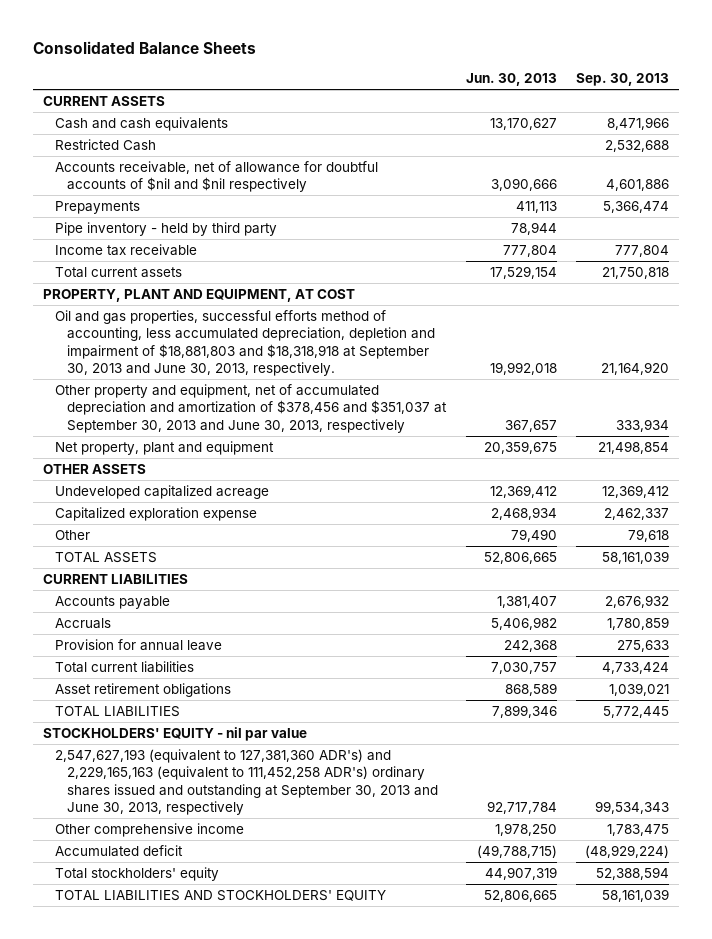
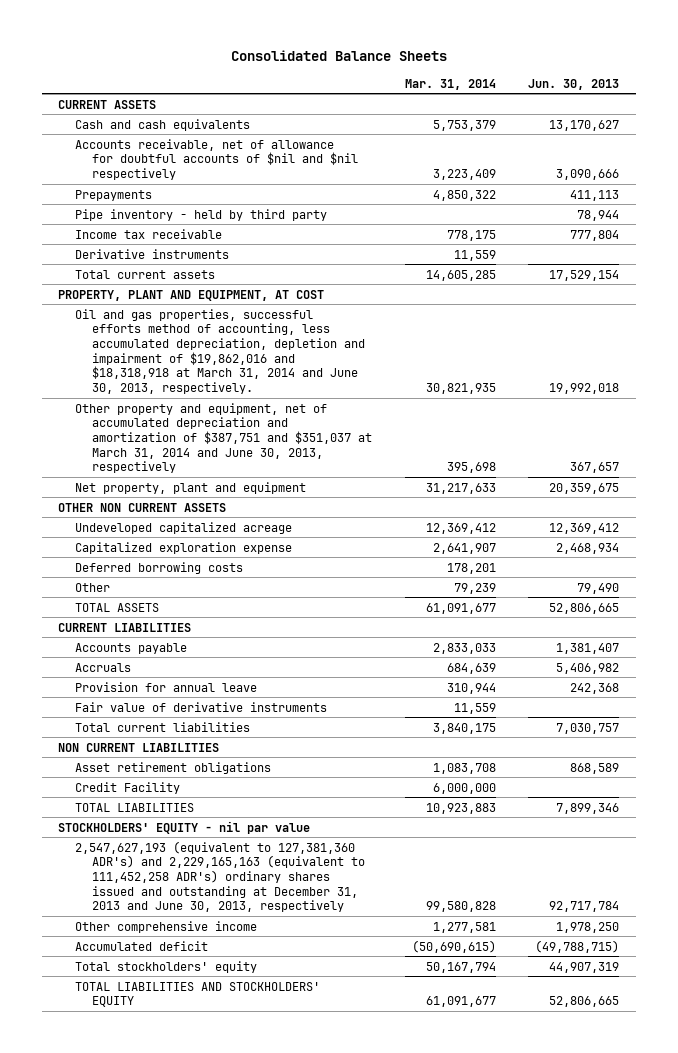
- | Jun. 30, 2013 | Sep. 30, 2013
+ | Mar. 31, 2014 | Jun. 30, 2013
- Restricted Cash | | 2,532,688
+ Derivative instruments | 11,559 |
- Oil and gas properties, successful efforts method of accounting, less accumulated depreciation, depletion and impairment of $18,881,803 and $18,318,918 at September 30, 2013 and June 30, 2013, respectively. | 19,992,018 | 21,164,920
- Other property and equipment, net of accumulated depreciation and amortization of $378,456 and $351,037 at September 30, 2013 and June 30, 2013, respectively | 367,657 | 333,934
+ Oil and gas properties, successful efforts method of accounting, less accumulated depreciation, depletion and impairment of $19,862,016 and $18,318,918 at March 31, 2014 and June 30, 2013, respectively. | 30,821,935 | 19,992,018
+ Other property and equipment, net of accumulated depreciation and amortization of $387,751 and $351,037 at March 31, 2014 and June 30, 2013, respectively | 395,698 | 367,657
- OTHER ASSETS
+ OTHER NON CURRENT ASSETS
+ Deferred borrowing costs | 178,201 |
+ Fair value of derivative instruments | 11,559 |
+ NON CURRENT LIABILITIES
+ Credit Facility | 6,000,000 |
- 2,547,627,193 (equivalent to 127,381,360 ADR's) and 2,229,165,163 (equivalent to 111,452,258 ADR's) ordinary shares issued and outstanding at September 30, 2013 and June 30, 2013, respectively | 92,717,784 | 99,534,343
+ 2,547,627,193 (equivalent to 127,381,360 ADR's) and 2,229,165,163 (equivalent to 111,452,258 ADR's) ordinary shares issued and outstanding at December 31, 2013 and June 30, 2013, respectively | 99,580,828 | 92,717,784

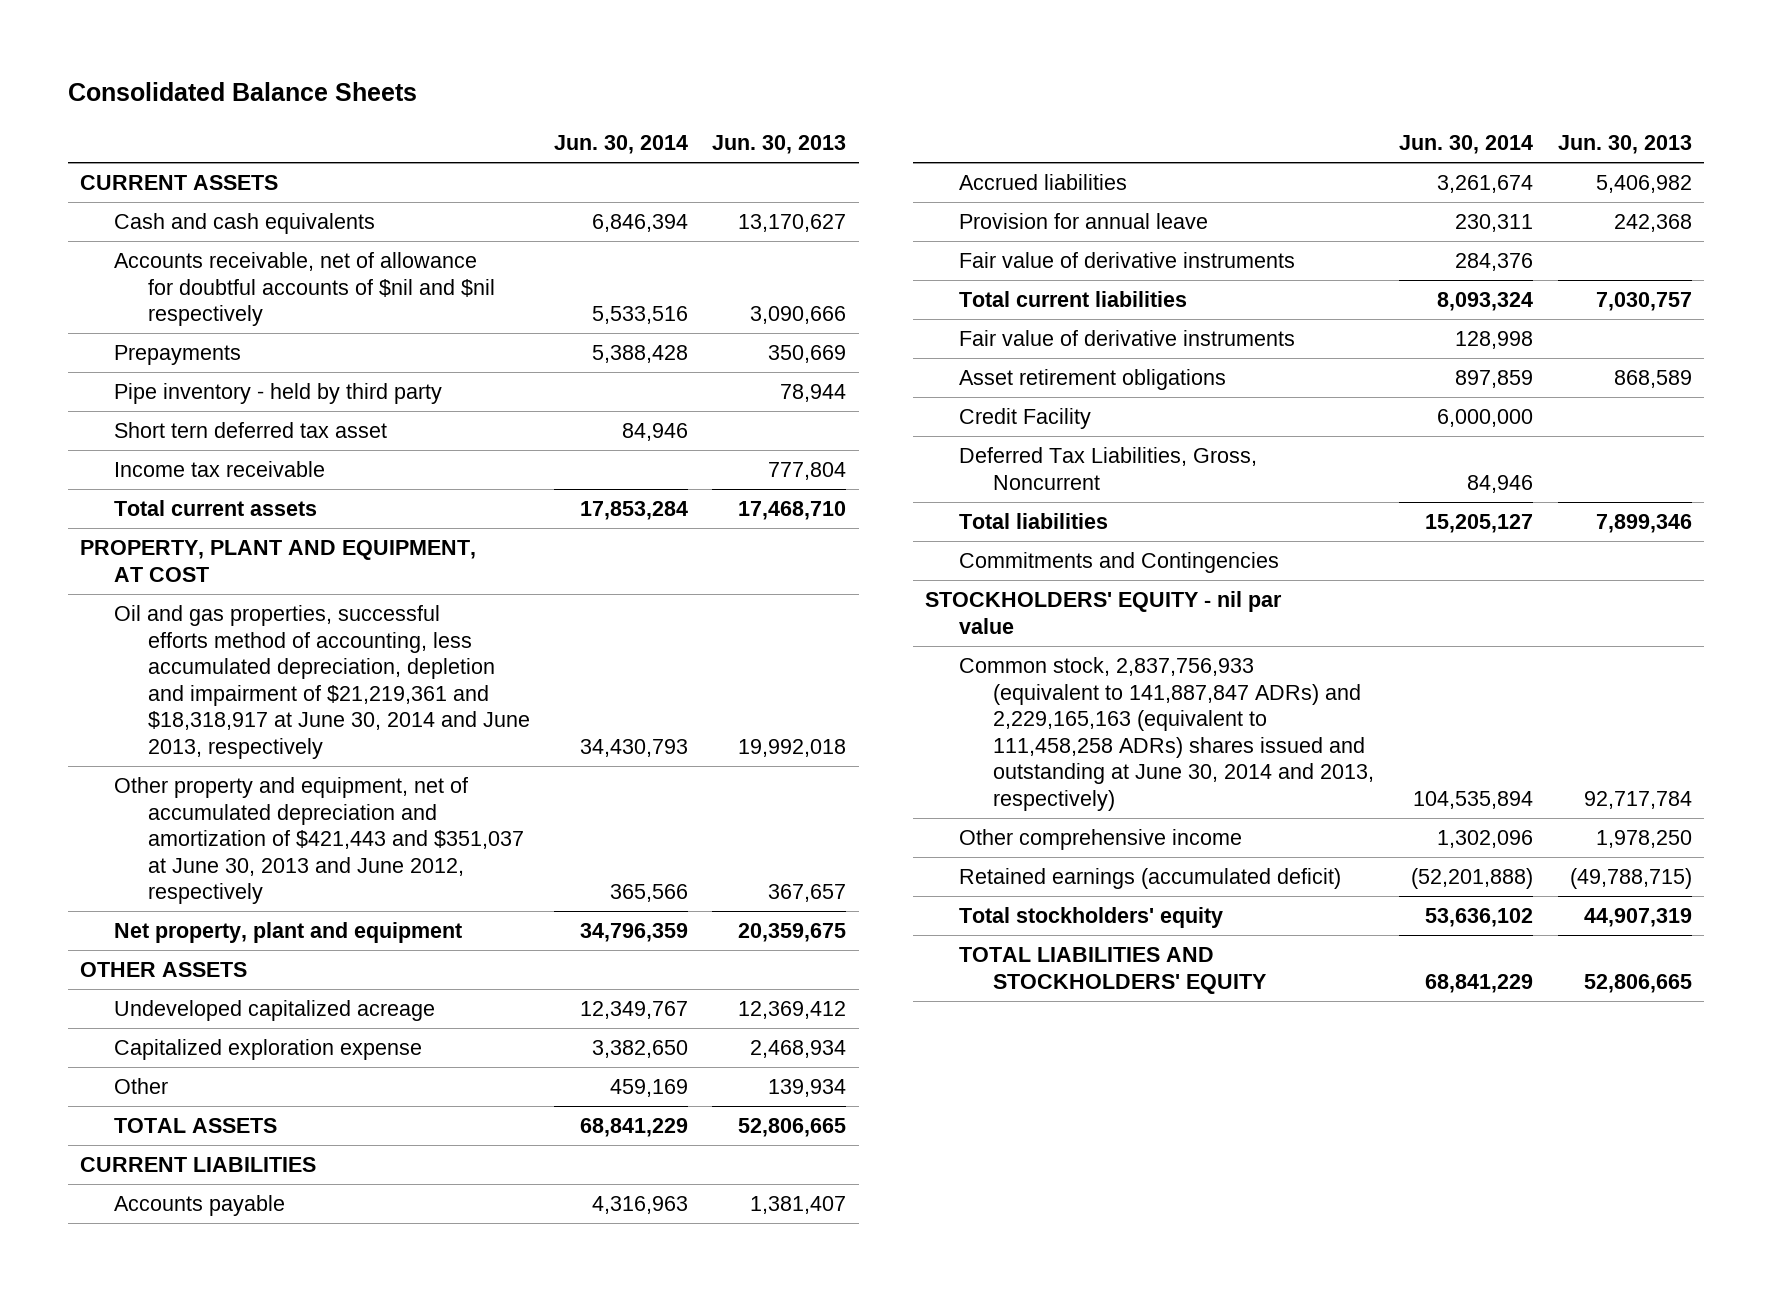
- | Mar. 31, 2014 | Jun. 30, 2013
+ | Jun. 30, 2014 | Jun. 30, 2013
- Prepayments | 4,850,322 | 411,113
+ Prepayments | 5,388,428 | 350,669
+ Short tern deferred tax asset | 84,946 |
- Derivative instruments | 11,559 |
- Total current assets | 14,605,285 | 17,529,154
+ Total current assets | 17,853,284 | 17,468,710
- Oil and gas properties, successful efforts method of accounting, less accumulated depreciation, depletion and impairment of $19,862,016 and $18,318,918 at March 31, 2014 and June 30, 2013, respectively. | 30,821,935 | 19,992,018
- Other property and equipment, net of accumulated depreciation and amortization of $387,751 and $351,037 at March 31, 2014 and June 30, 2013, respectively | 395,698 | 367,657
+ Oil and gas properties, successful efforts method of accounting, less accumulated depreciation, depletion and impairment of $21,219,361 and $18,318,917 at June 30, 2014 and June 2013, respectively | 34,430,793 | 19,992,018
+ Other property and equipment, net of accumulated depreciation and amortization of $421,443 and $351,037 at June 30, 2013 and June 2012, respectively | 365,566 | 367,657
- OTHER NON CURRENT ASSETS
+ OTHER ASSETS
- Deferred borrowing costs | 178,201 |
- Other | 79,239 | 79,490
+ Other | 459,169 | 139,934
- Accruals | 684,639 | 5,406,982
+ Accrued liabilities | 3,261,674 | 5,406,982
- NON CURRENT LIABILITIES
+ Fair value of derivative instruments | 128,998 |
- TOTAL LIABILITIES | 10,923,883 | 7,899,346
+ Deferred Tax Liabilities, Gross, Noncurrent | 84,946 |
+ Total liabilities | 15,205,127 | 7,899,346
+ Commitments and Contingencies
- 2,547,627,193 (equivalent to 127,381,360 ADR's) and 2,229,165,163 (equivalent to 111,452,258 ADR's) ordinary shares issued and outstanding at December 31, 2013 and June 30, 2013, respectively | 99,580,828 | 92,717,784
+ Common stock, 2,837,756,933 (equivalent to 141,887,847 ADRs) and 2,229,165,163 (equivalent to 111,458,258 ADRs) shares issued and outstanding at June 30, 2014 and 2013, respectively) | 104,535,894 | 92,717,784
- Accumulated deficit | (50,690,615) | (49,788,715)
+ Retained earnings (accumulated deficit) | (52,201,888) | (49,788,715)

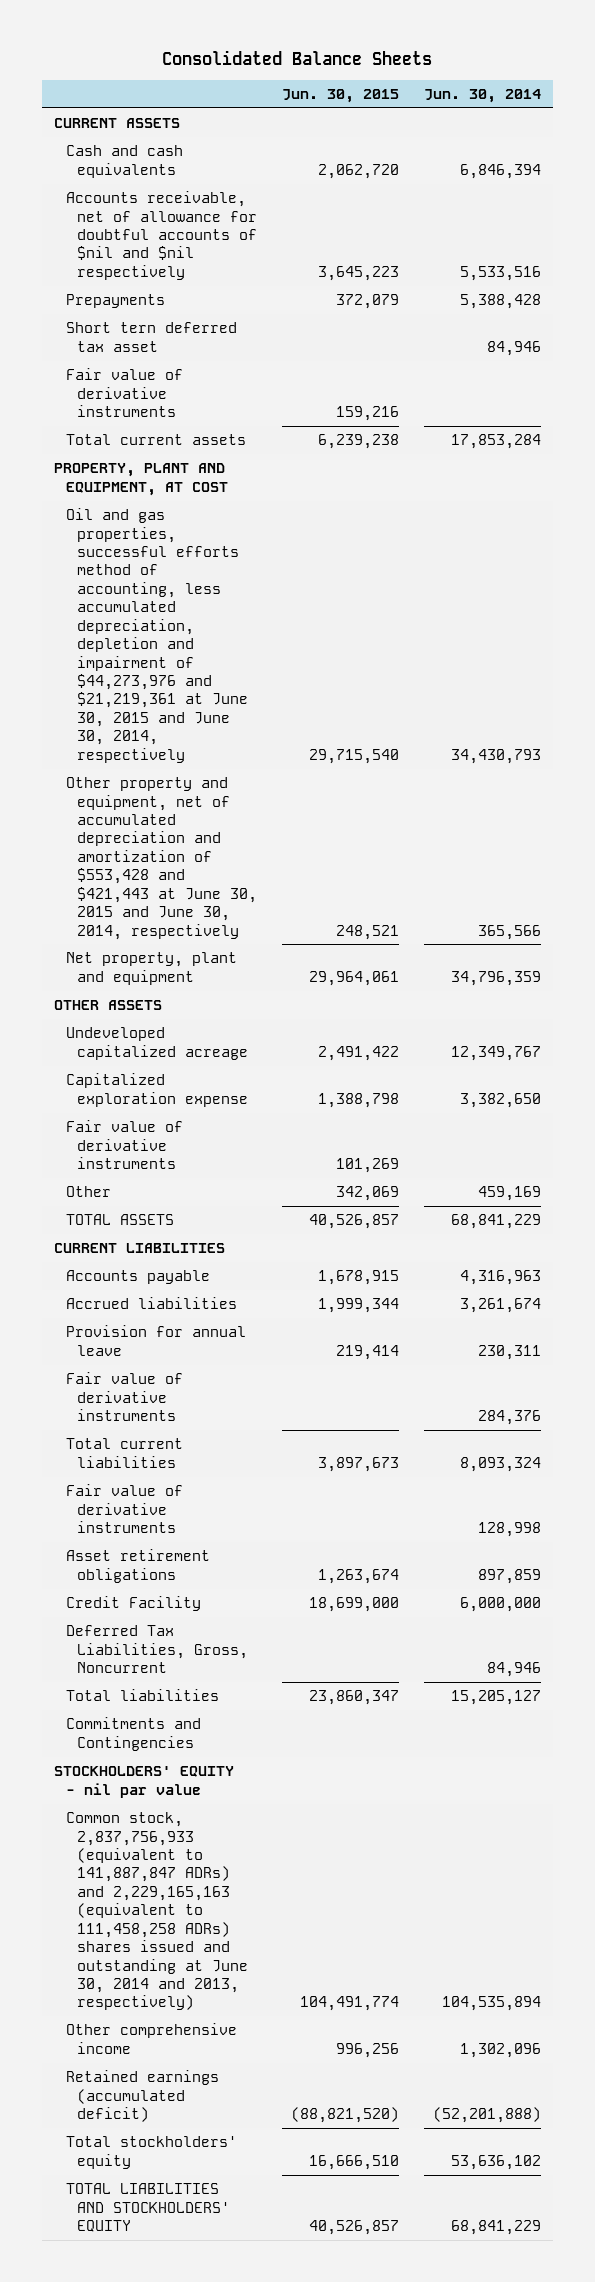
- | Jun. 30, 2014 | Jun. 30, 2013
+ | Jun. 30, 2015 | Jun. 30, 2014
- Pipe inventory - held by third party | | 78,944
- Income tax receivable | | 777,804
+ Fair value of derivative instruments | 159,216 |
- Oil and gas properties, successful efforts method of accounting, less accumulated depreciation, depletion and impairment of $21,219,361 and $18,318,917 at June 30, 2014 and June 2013, respectively | 34,430,793 | 19,992,018
- Other property and equipment, net of accumulated depreciation and amortization of $421,443 and $351,037 at June 30, 2013 and June 2012, respectively | 365,566 | 367,657
+ Oil and gas properties, successful efforts method of accounting, less accumulated depreciation, depletion and impairment of $44,273,976 and $21,219,361 at June 30, 2015 and June 30, 2014, respectively | 29,715,540 | 34,430,793
+ Other property and equipment, net of accumulated depreciation and amortization of $553,428 and $421,443 at June 30, 2015 and June 30, 2014, respectively | 248,521 | 365,566
+ Fair value of derivative instruments | 101,269 |

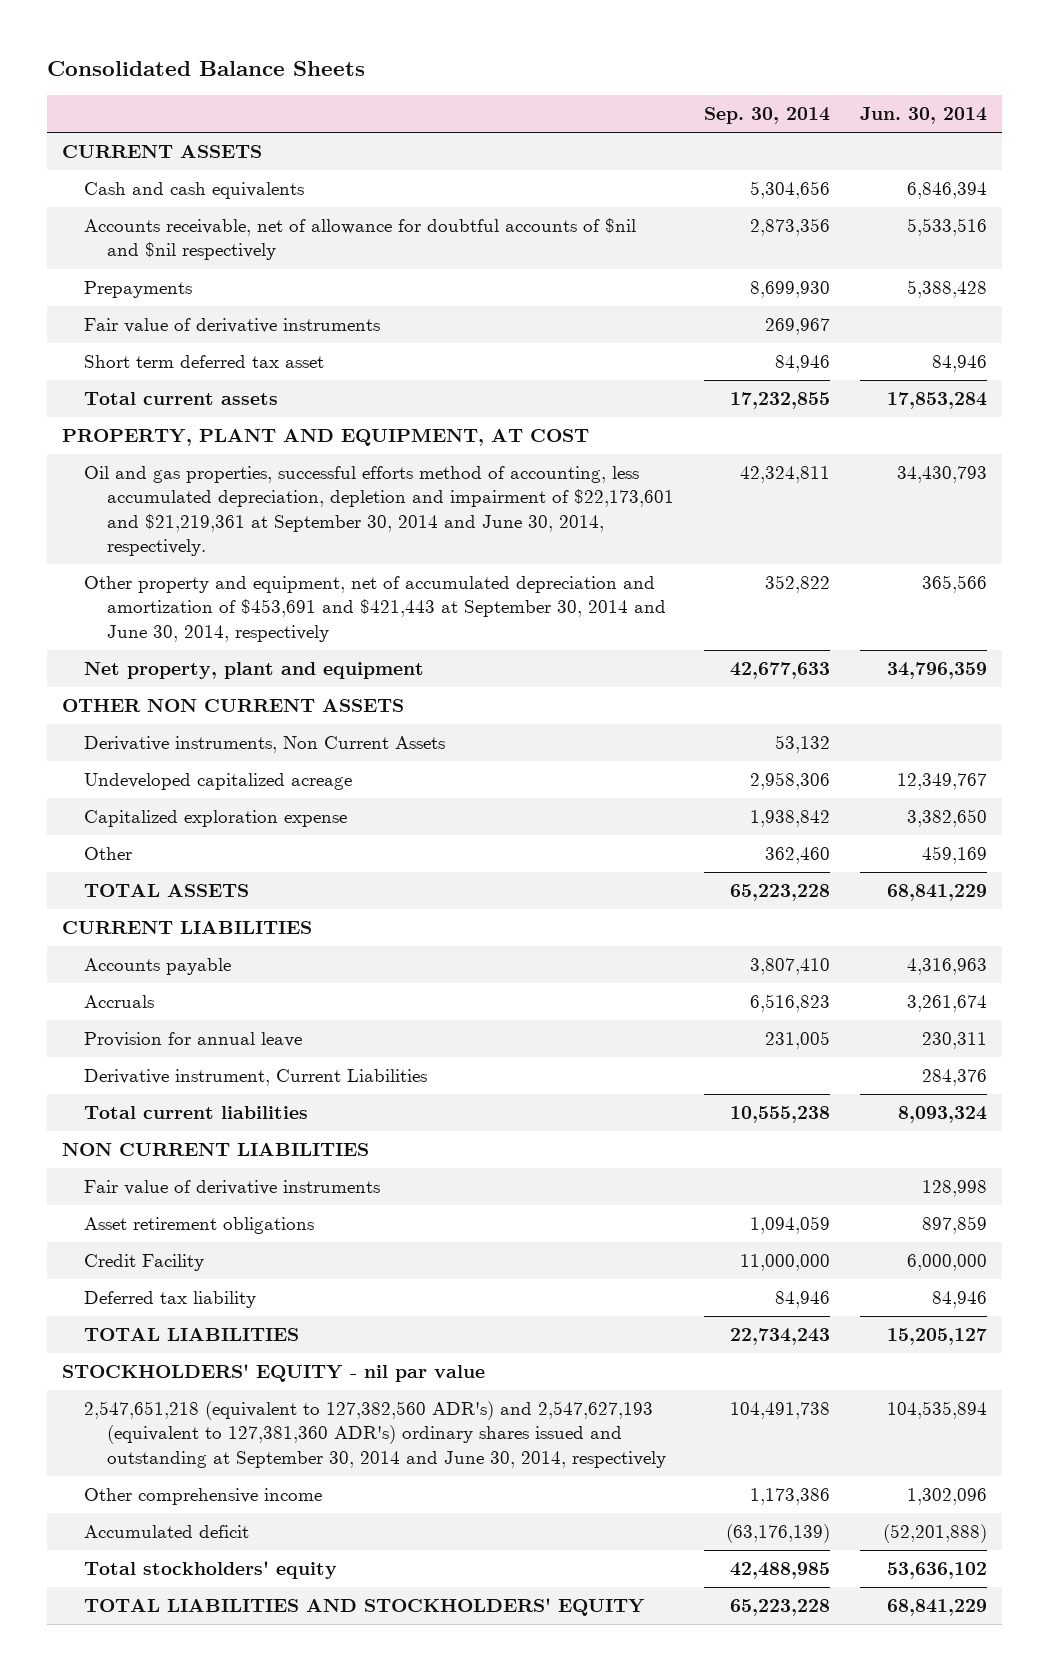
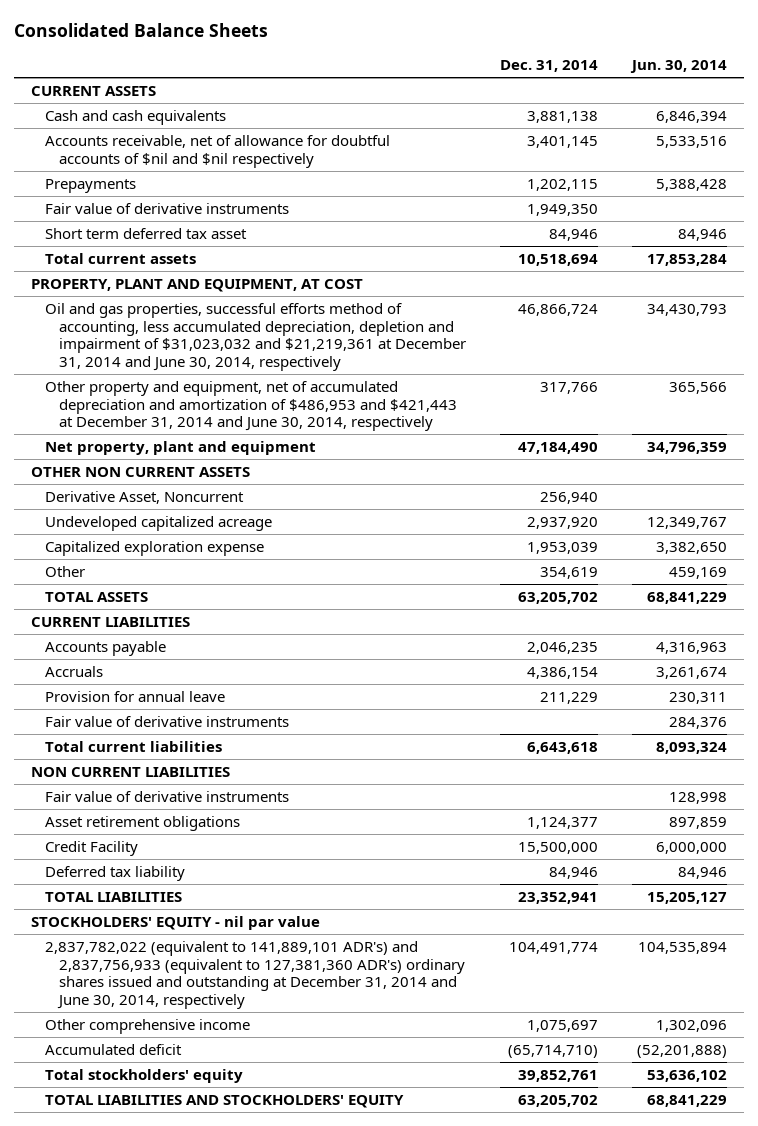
- | Sep. 30, 2014 | Jun. 30, 2014
+ | Dec. 31, 2014 | Jun. 30, 2014
- Oil and gas properties, successful efforts method of accounting, less accumulated depreciation, depletion and impairment of $22,173,601 and $21,219,361 at September 30, 2014 and June 30, 2014, respectively. | 42,324,811 | 34,430,793
- Other property and equipment, net of accumulated depreciation and amortization of $453,691 and $421,443 at September 30, 2014 and June 30, 2014, respectively | 352,822 | 365,566
+ Oil and gas properties, successful efforts method of accounting, less accumulated depreciation, depletion and impairment of $31,023,032 and $21,219,361 at December 31, 2014 and June 30, 2014, respectively | 46,866,724 | 34,430,793
+ Other property and equipment, net of accumulated depreciation and amortization of $486,953 and $421,443 at December 31, 2014 and June 30, 2014, respectively | 317,766 | 365,566
- Derivative instruments, Non Current Assets | 53,132 |
+ Derivative Asset, Noncurrent | 256,940 |
- Derivative instrument, Current Liabilities | | 284,376
+ Fair value of derivative instruments | | 284,376
- 2,547,651,218 (equivalent to 127,382,560 ADR's) and 2,547,627,193 (equivalent to 127,381,360 ADR's) ordinary shares issued and outstanding at September 30, 2014 and June 30, 2014, respectively | 104,491,738 | 104,535,894
+ 2,837,782,022 (equivalent to 141,889,101 ADR's) and 2,837,756,933 (equivalent to 127,381,360 ADR's) ordinary shares issued and outstanding at December 31, 2014 and June 30, 2014, respectively | 104,491,774 | 104,535,894

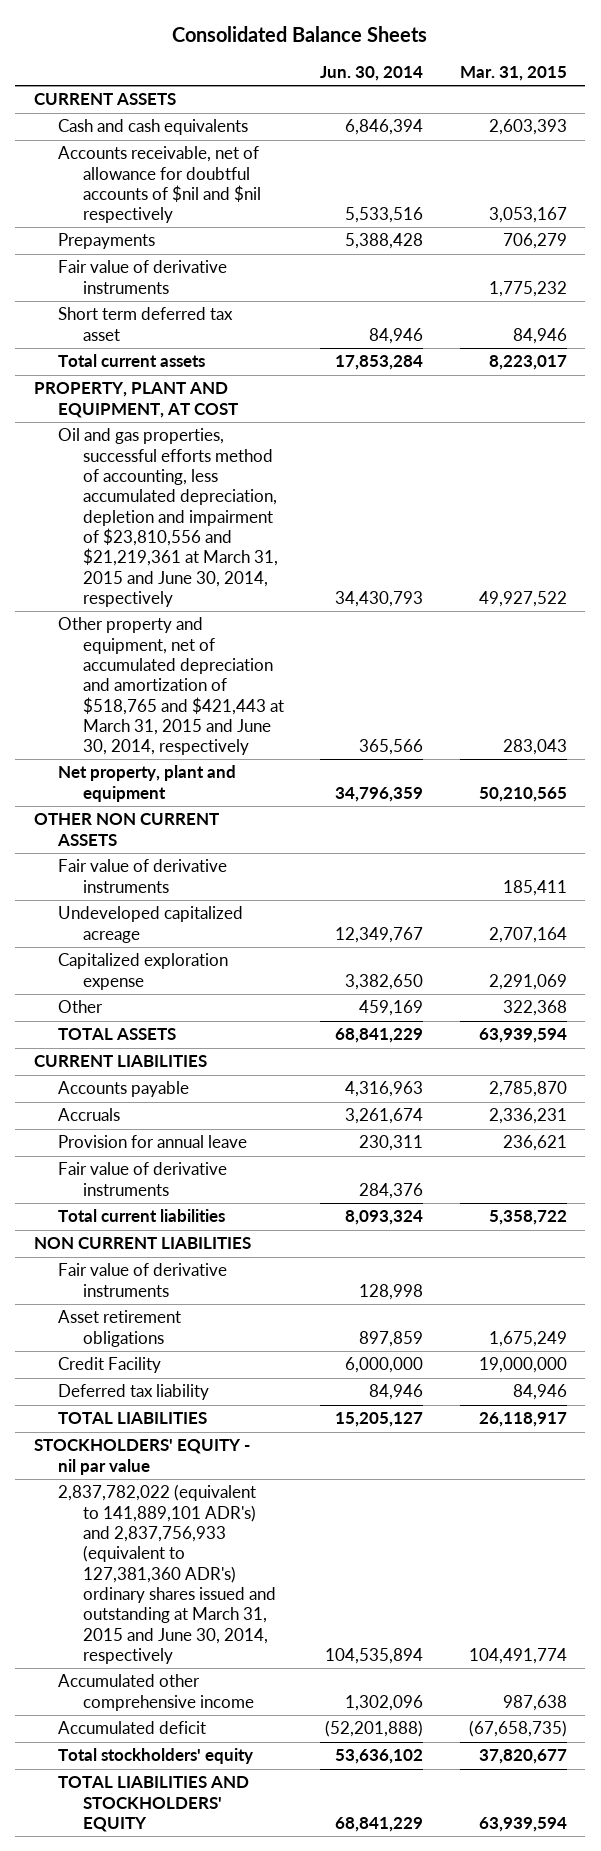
- | Dec. 31, 2014 | Jun. 30, 2014
+ | Jun. 30, 2014 | Mar. 31, 2015
- Oil and gas properties, successful efforts method of accounting, less accumulated depreciation, depletion and impairment of $31,023,032 and $21,219,361 at December 31, 2014 and June 30, 2014, respectively | 46,866,724 | 34,430,793
- Other property and equipment, net of accumulated depreciation and amortization of $486,953 and $421,443 at December 31, 2014 and June 30, 2014, respectively | 317,766 | 365,566
+ Oil and gas properties, successful efforts method of accounting, less accumulated depreciation, depletion and impairment of $23,810,556 and $21,219,361 at March 31, 2015 and June 30, 2014, respectively | 34,430,793 | 49,927,522
+ Other property and equipment, net of accumulated depreciation and amortization of $518,765 and $421,443 at March 31, 2015 and June 30, 2014, respectively | 365,566 | 283,043
- Derivative Asset, Noncurrent | 256,940 |
+ Fair value of derivative instruments | | 185,411
- 2,837,782,022 (equivalent to 141,889,101 ADR's) and 2,837,756,933 (equivalent to 127,381,360 ADR's) ordinary shares issued and outstanding at December 31, 2014 and June 30, 2014, respectively | 104,491,774 | 104,535,894
- Other comprehensive income | 1,075,697 | 1,302,096
+ 2,837,782,022 (equivalent to 141,889,101 ADR's) and 2,837,756,933 (equivalent to 127,381,360 ADR's) ordinary shares issued and outstanding at March 31, 2015 and June 30, 2014, respectively | 104,535,894 | 104,491,774
+ Accumulated other comprehensive income | 1,302,096 | 987,638

